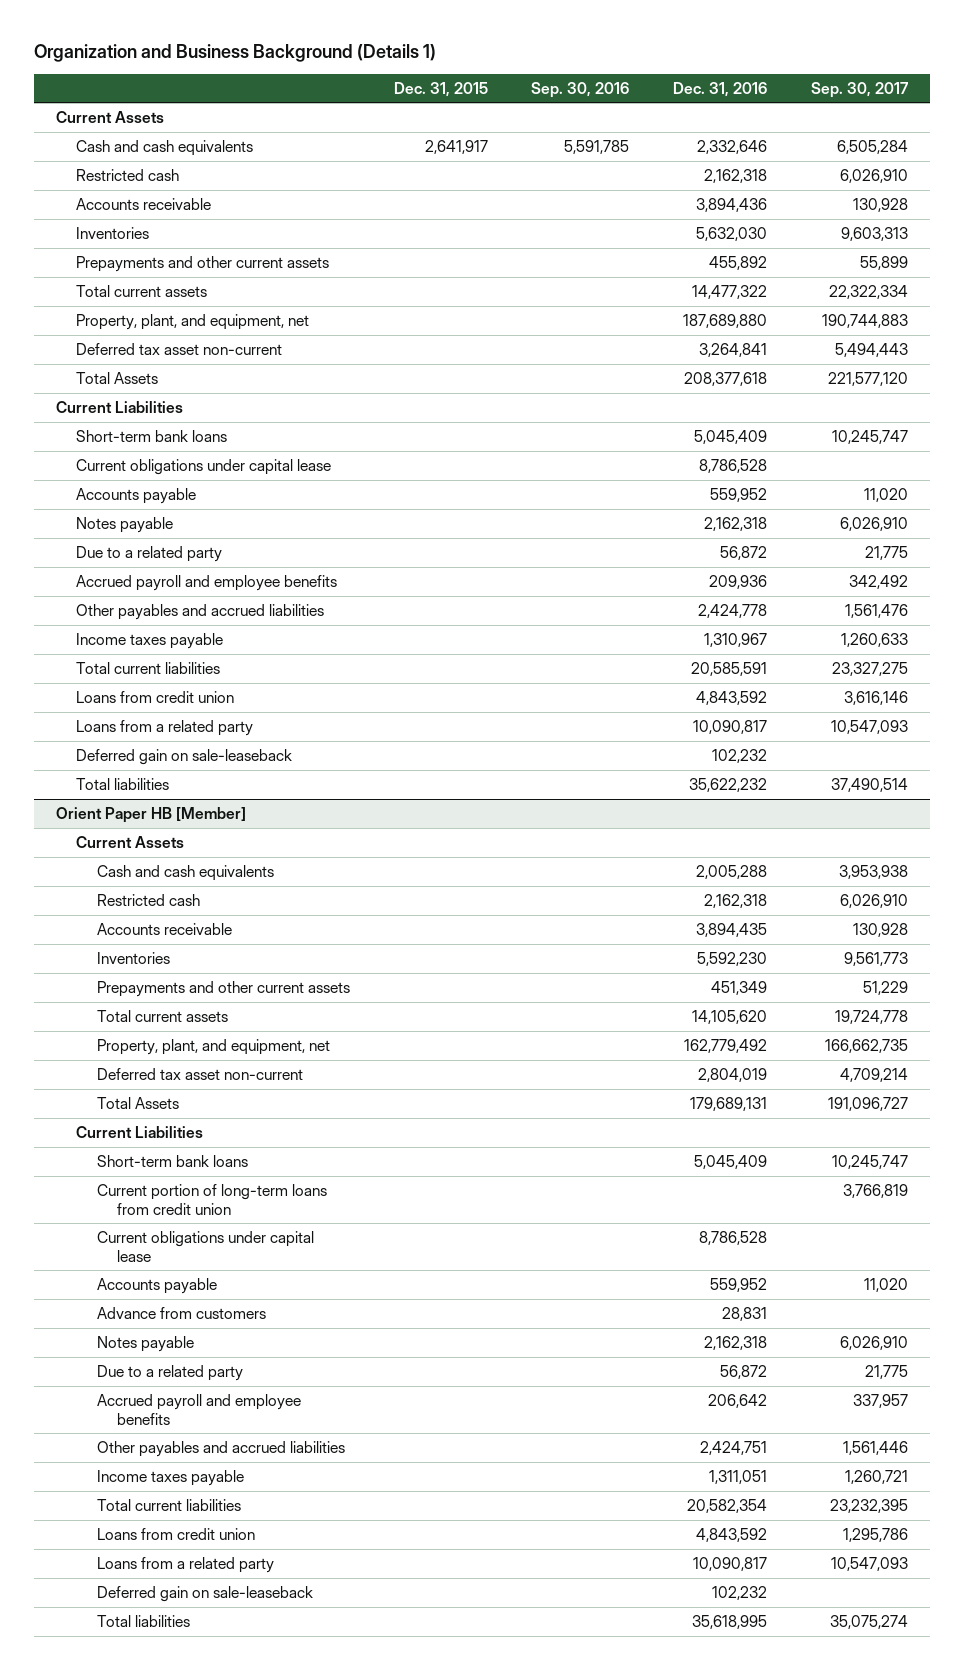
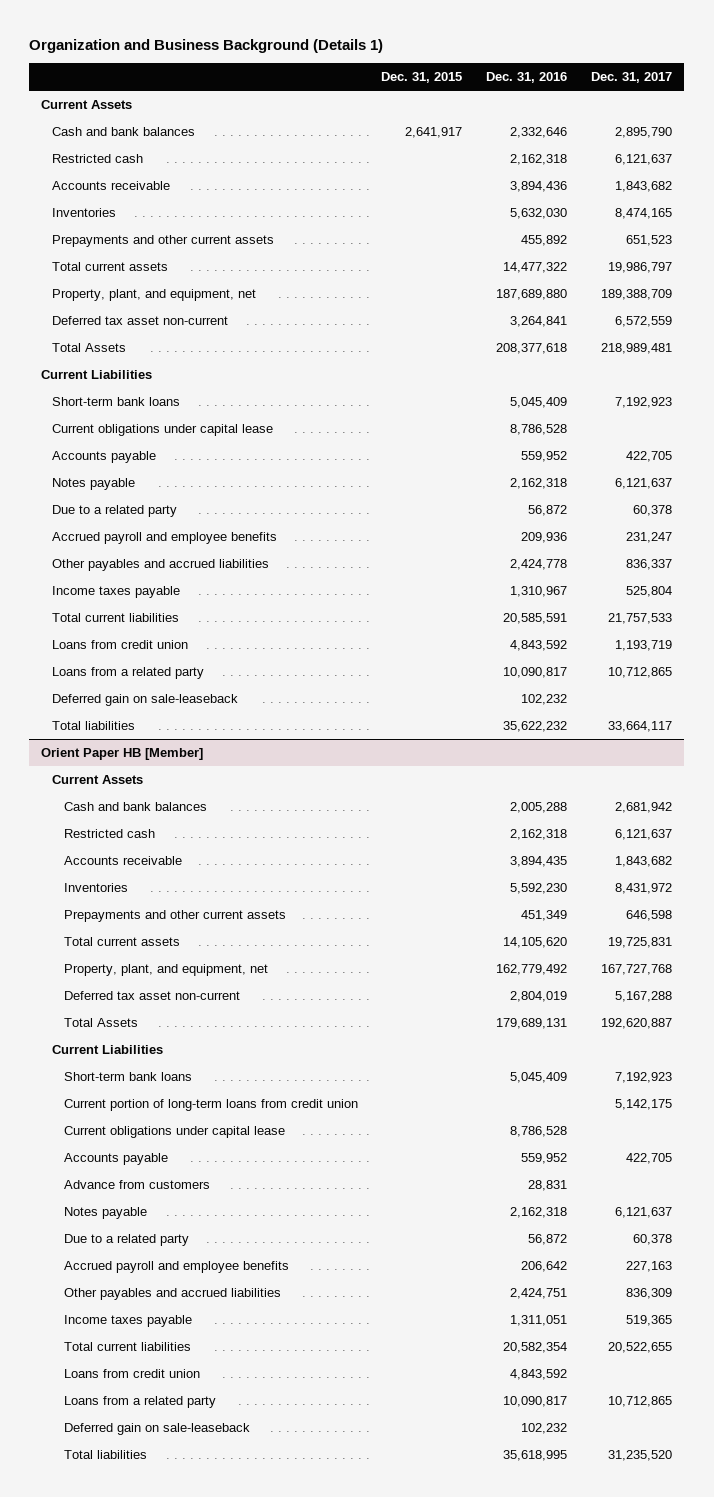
- | Dec. 31, 2015 | Sep. 30, 2016 | Dec. 31, 2016 | Sep. 30, 2017
+ | Dec. 31, 2015 | Dec. 31, 2016 | Dec. 31, 2017
- Cash and cash equivalents | 2,641,917 | 5,591,785 | 2,332,646 | 6,505,284
+ Cash and bank balances | 2,641,917 | 2,332,646 | 2,895,790
@ Orient Paper HB [Member]
- Cash and cash equivalents | | | 2,005,288 | 3,953,938
+ Cash and bank balances | | 2,005,288 | 2,681,942

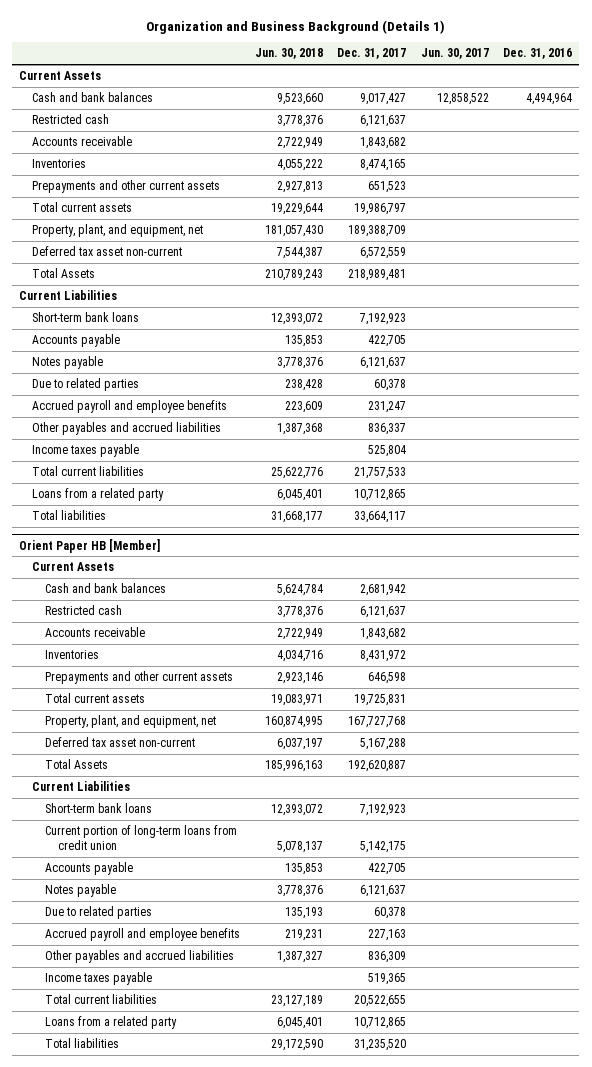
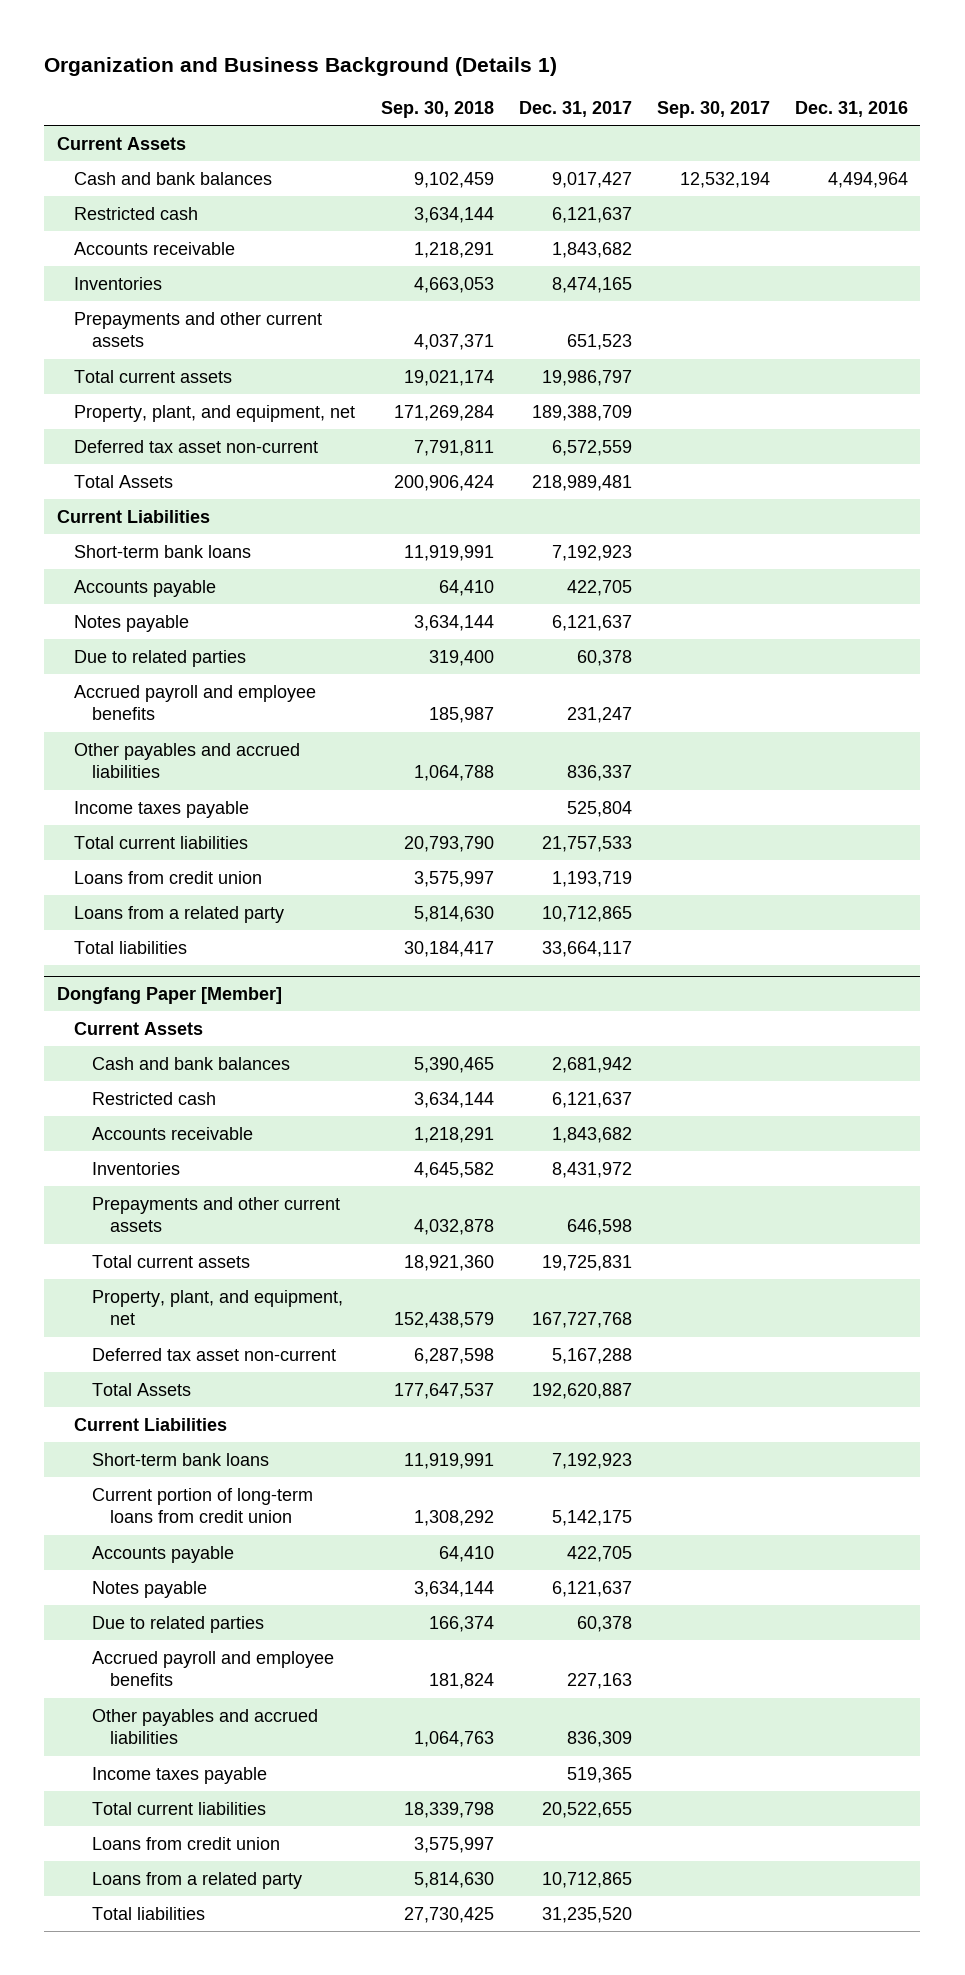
- | Jun. 30, 2018 | Dec. 31, 2017 | Jun. 30, 2017 | Dec. 31, 2016
+ | Sep. 30, 2018 | Dec. 31, 2017 | Sep. 30, 2017 | Dec. 31, 2016
+ Loans from credit union | 3,575,997 | 1,193,719 | |
- Orient Paper HB [Member]
+ Dongfang Paper [Member]
+ Loans from credit union | 3,575,997 | | |

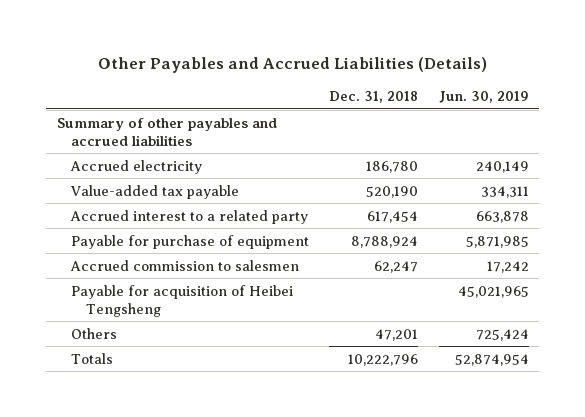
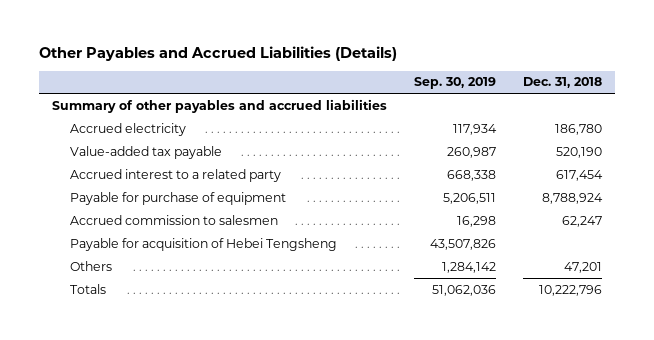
- | Dec. 31, 2018 | Jun. 30, 2019
+ | Sep. 30, 2019 | Dec. 31, 2018
- Payable for acquisition of Heibei Tengsheng | | 45,021,965
+ Payable for acquisition of Hebei Tengsheng | 43,507,826 |

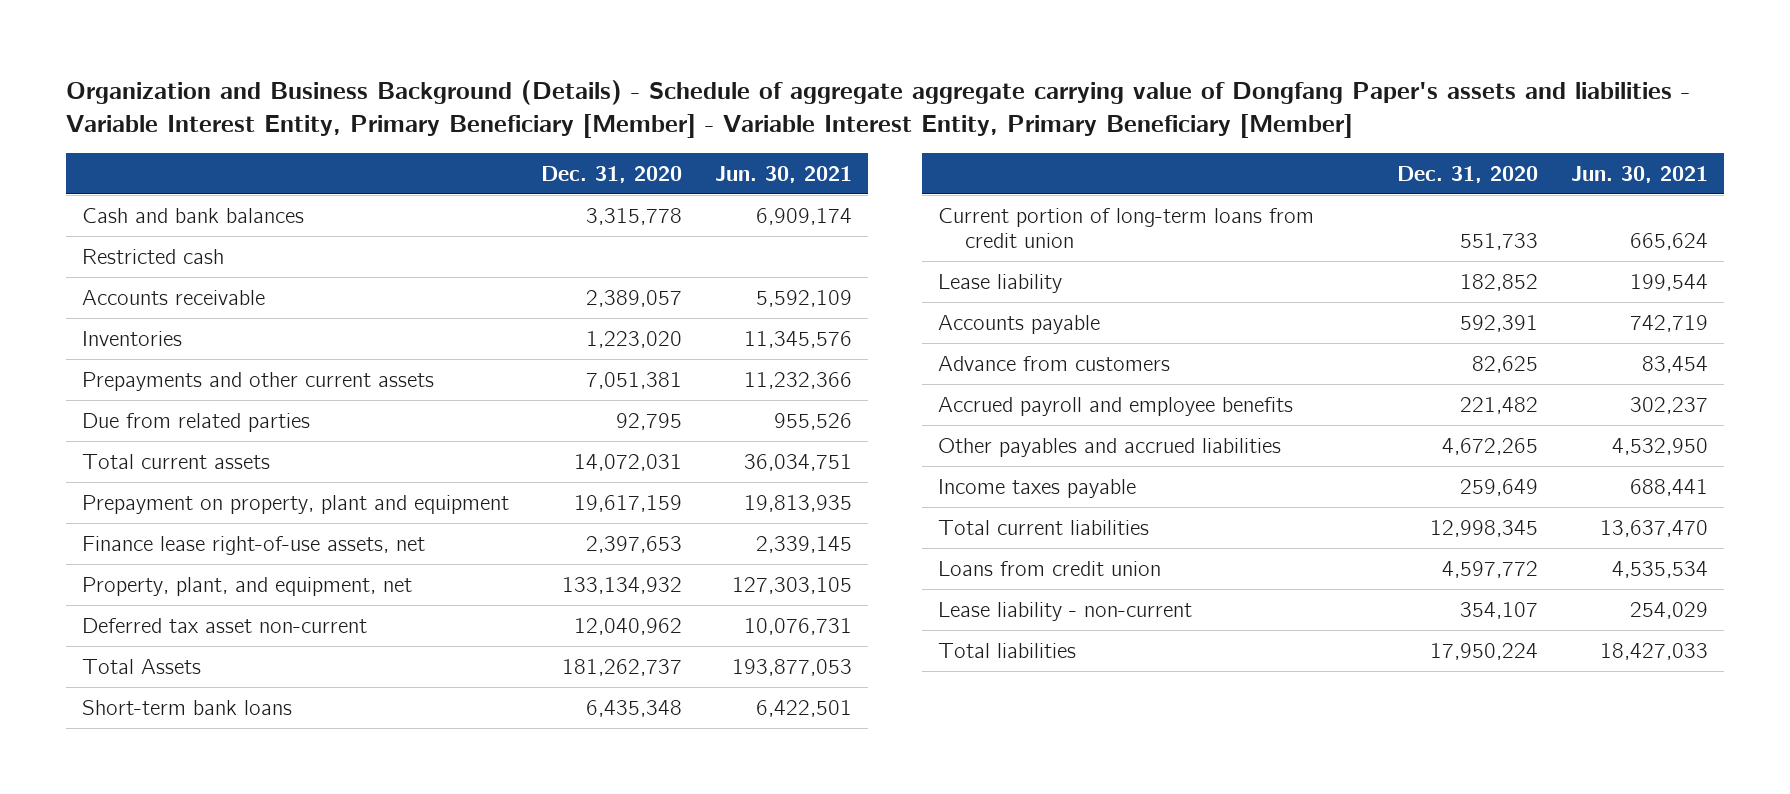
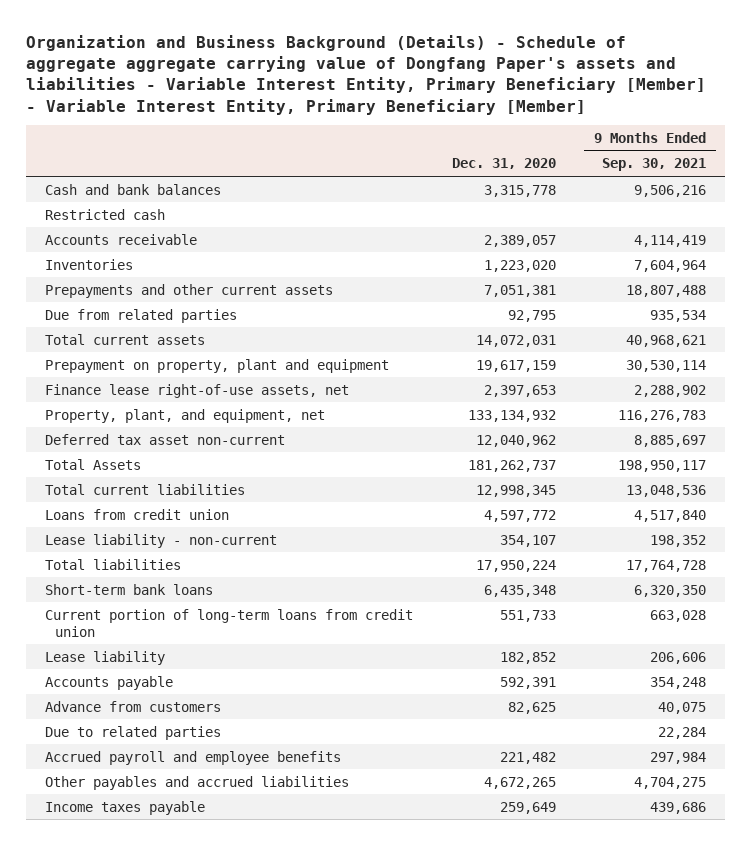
- | Dec. 31, 2020 | Jun. 30, 2021
+ | Dec. 31, 2020 | 9 Months Ended Sep. 30, 2021
moved up: Total current liabilities | 12,998,345 | 13,048,536
moved up: Loans from credit union | 4,597,772 | 4,517,840
moved up: Lease liability - non-current | 354,107 | 198,352
moved up: Total liabilities | 17,950,224 | 17,764,728
+ Due to related parties | | 22,284

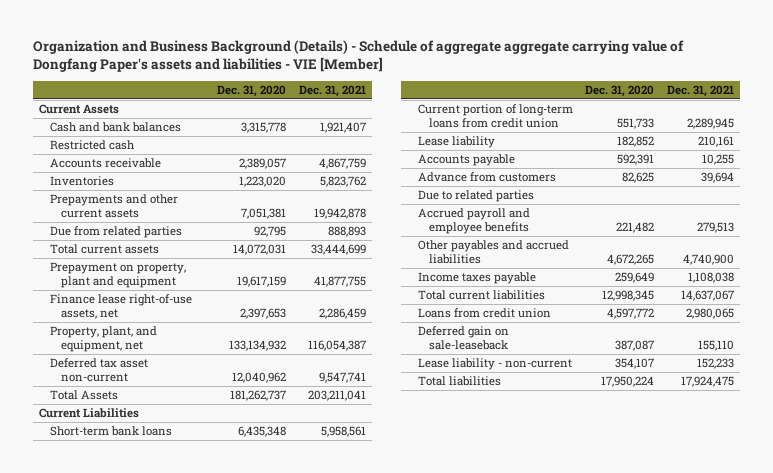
- Organization and Business Background (Details) - Schedule of aggregate aggregate carrying value of Dongfang Paper's assets and liabilities - Variable Interest Entity, Primary Beneficiary [Member] - Variable Interest Entity, Primary Beneficiary [Member]
+ Organization and Business Background (Details) - Schedule of aggregate aggregate carrying value of Dongfang Paper's assets and liabilities - VIE [Member]
- | Dec. 31, 2020 | 9 Months Ended Sep. 30, 2021
+ | Dec. 31, 2020 | Dec. 31, 2021
+ Current Assets
+ Current Liabilities
moved down: Total current liabilities | 12,998,345 | 14,637,067
moved down: Loans from credit union | 4,597,772 | 2,980,065
+ Deferred gain on sale-leaseback | 387,087 | 155,110
moved down: Lease liability - non-current | 354,107 | 152,233
moved down: Total liabilities | 17,950,224 | 17,924,475

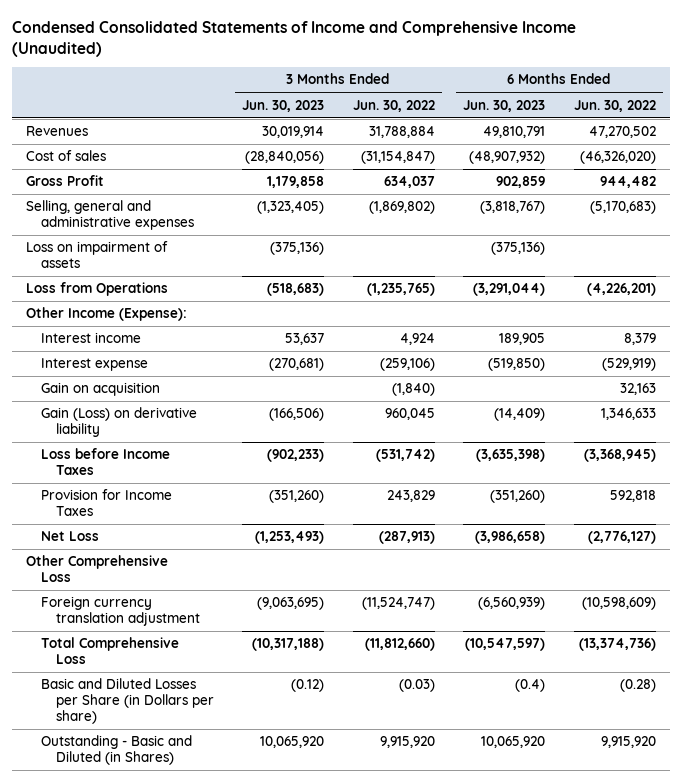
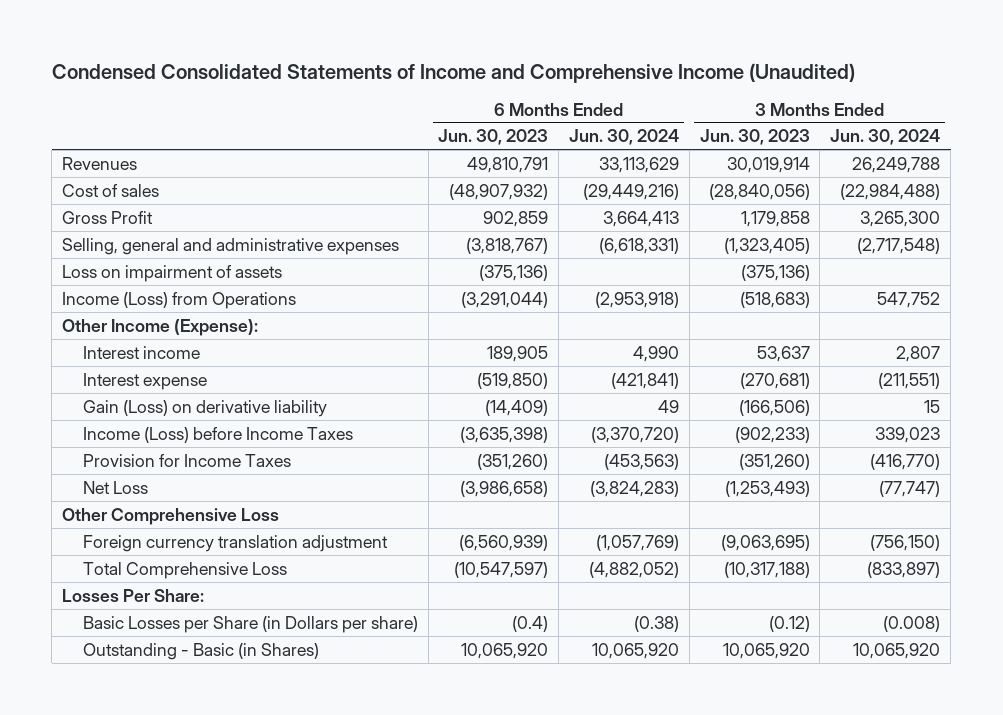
- | 3 Months Ended Jun. 30, 2023 | 3 Months Ended Jun. 30, 2022 | 6 Months Ended Jun. 30, 2023 | 6 Months Ended Jun. 30, 2022
+ | 6 Months Ended Jun. 30, 2023 | 6 Months Ended Jun. 30, 2024 | 3 Months Ended Jun. 30, 2023 | 3 Months Ended Jun. 30, 2024
- Loss from Operations | (518,683) | (1,235,765) | (3,291,044) | (4,226,201)
+ Income (Loss) from Operations | (3,291,044) | (2,953,918) | (518,683) | 547,752
- Gain on acquisition | | (1,840) | | 32,163
- Loss before Income Taxes | (902,233) | (531,742) | (3,635,398) | (3,368,945)
+ Income (Loss) before Income Taxes | (3,635,398) | (3,370,720) | (902,233) | 339,023
- Basic and Diluted Losses per Share (in Dollars per share) | (0.12) | (0.03) | (0.4) | (0.28)
- Outstanding - Basic and Diluted (in Shares) | 10,065,920 | 9,915,920 | 10,065,920 | 9,915,920
+ Losses Per Share:
+ Basic Losses per Share (in Dollars per share) | (0.4) | (0.38) | (0.12) | (0.008)
+ Outstanding - Basic (in Shares) | 10,065,920 | 10,065,920 | 10,065,920 | 10,065,920

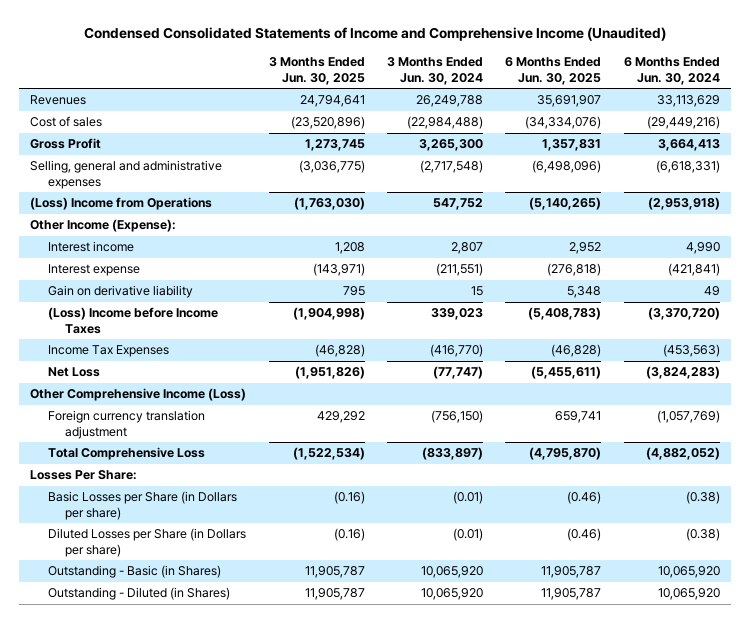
- | 6 Months Ended Jun. 30, 2023 | 6 Months Ended Jun. 30, 2024 | 3 Months Ended Jun. 30, 2023 | 3 Months Ended Jun. 30, 2024
+ | 3 Months Ended Jun. 30, 2025 | 3 Months Ended Jun. 30, 2024 | 6 Months Ended Jun. 30, 2025 | 6 Months Ended Jun. 30, 2024
- Loss on impairment of assets | (375,136) | | (375,136) |
- Income (Loss) from Operations | (3,291,044) | (2,953,918) | (518,683) | 547,752
+ (Loss) Income from Operations | (1,763,030) | 547,752 | (5,140,265) | (2,953,918)
- Gain (Loss) on derivative liability | (14,409) | 49 | (166,506) | 15
- Income (Loss) before Income Taxes | (3,635,398) | (3,370,720) | (902,233) | 339,023
- Provision for Income Taxes | (351,260) | (453,563) | (351,260) | (416,770)
+ Gain on derivative liability | 795 | 15 | 5,348 | 49
+ (Loss) Income before Income Taxes | (1,904,998) | 339,023 | (5,408,783) | (3,370,720)
+ Income Tax Expenses | (46,828) | (416,770) | (46,828) | (453,563)
- Other Comprehensive Loss
+ Other Comprehensive Income (Loss)
- Basic Losses per Share (in Dollars per share) | (0.4) | (0.38) | (0.12) | (0.008)
+ Basic Losses per Share (in Dollars per share) | (0.16) | (0.01) | (0.46) | (0.38)
+ Diluted Losses per Share (in Dollars per share) | (0.16) | (0.01) | (0.46) | (0.38)
+ Outstanding - Diluted (in Shares) | 11,905,787 | 10,065,920 | 11,905,787 | 10,065,920

